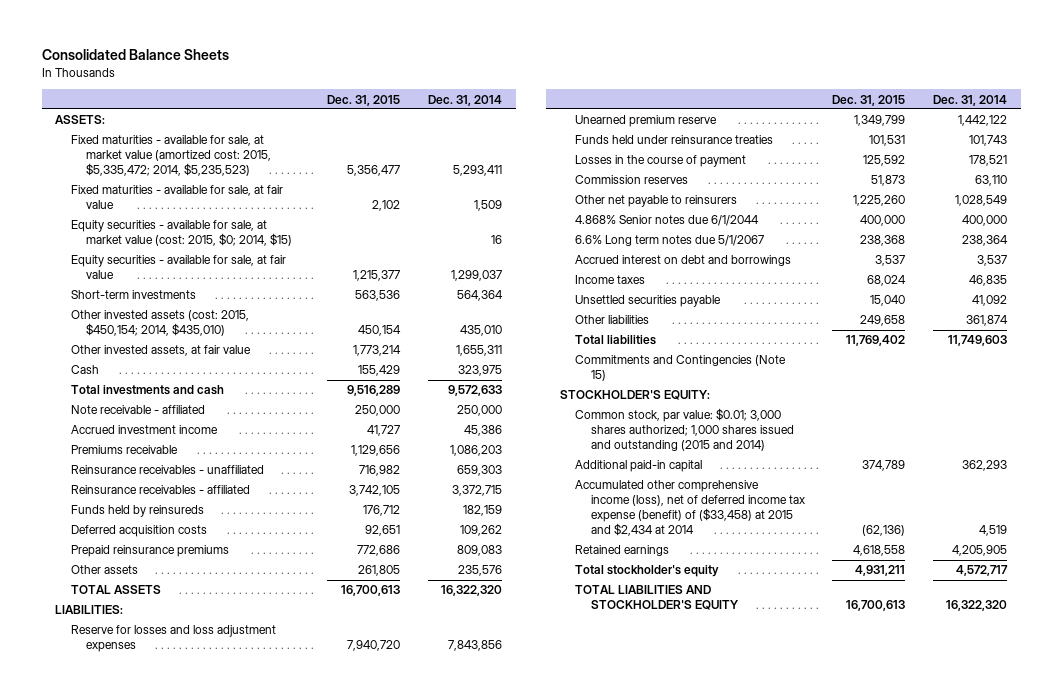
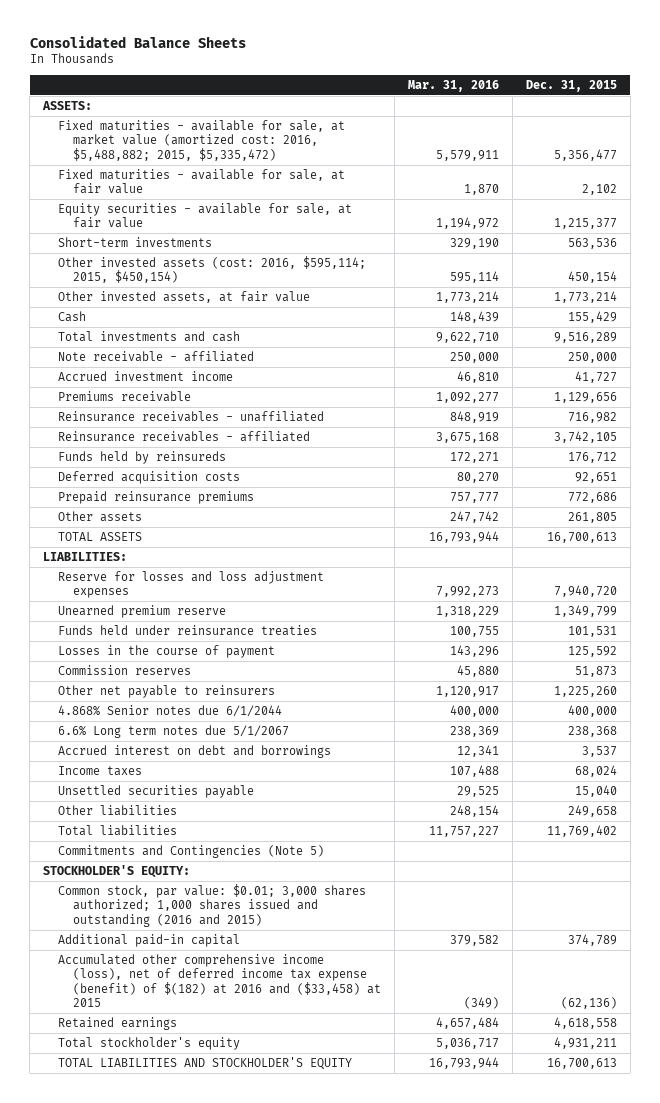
- | Dec. 31, 2015 | Dec. 31, 2014
+ | Mar. 31, 2016 | Dec. 31, 2015
- Fixed maturities - available for sale, at market value (amortized cost: 2015, $5,335,472; 2014, $5,235,523) | 5,356,477 | 5,293,411
+ Fixed maturities - available for sale, at market value (amortized cost: 2016, $5,488,882; 2015, $5,335,472) | 5,579,911 | 5,356,477
- Equity securities - available for sale, at market value (cost: 2015, $0; 2014, $15) | | 16
- Other invested assets (cost: 2015, $450,154; 2014, $435,010) | 450,154 | 435,010
+ Other invested assets (cost: 2016, $595,114; 2015, $450,154) | 595,114 | 450,154
- Commitments and Contingencies (Note 15)
+ Commitments and Contingencies (Note 5)
- Common stock, par value: $0.01; 3,000 shares authorized; 1,000 shares issued and outstanding (2015 and 2014)
+ Common stock, par value: $0.01; 3,000 shares authorized; 1,000 shares issued and outstanding (2016 and 2015)
- Accumulated other comprehensive income (loss), net of deferred income tax expense (benefit) of ($33,458) at 2015 and $2,434 at 2014 | (62,136) | 4,519
+ Accumulated other comprehensive income (loss), net of deferred income tax expense (benefit) of $(182) at 2016 and ($33,458) at 2015 | (349) | (62,136)

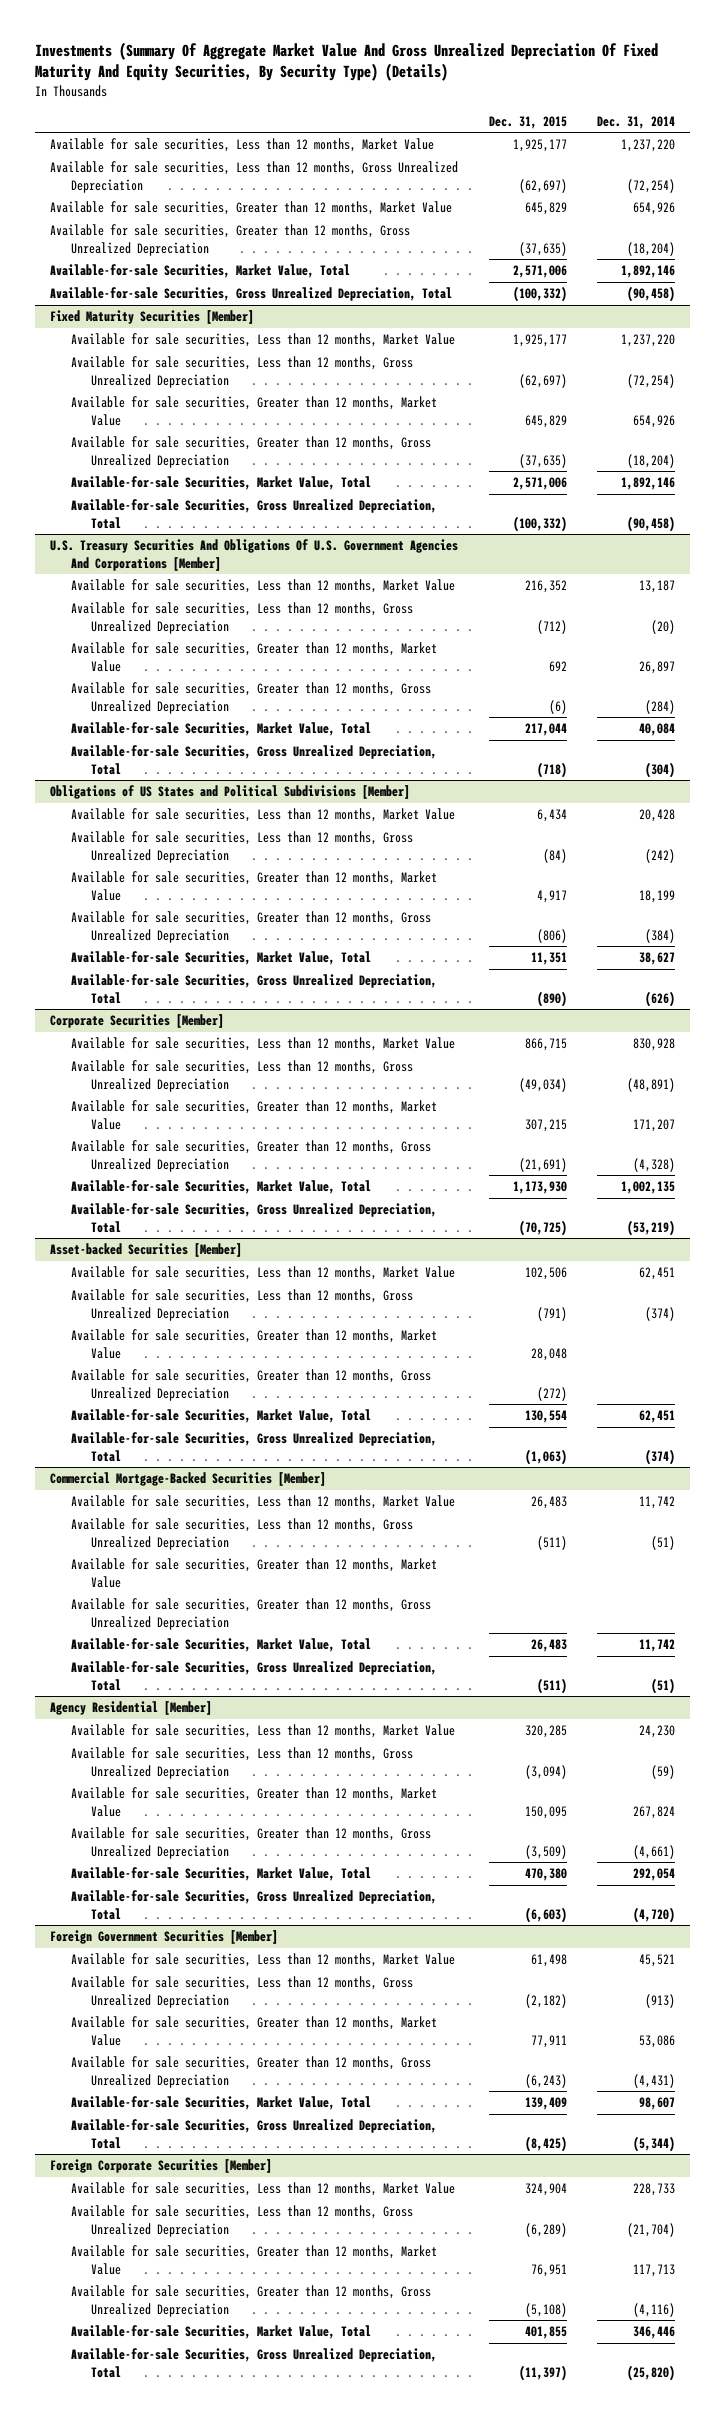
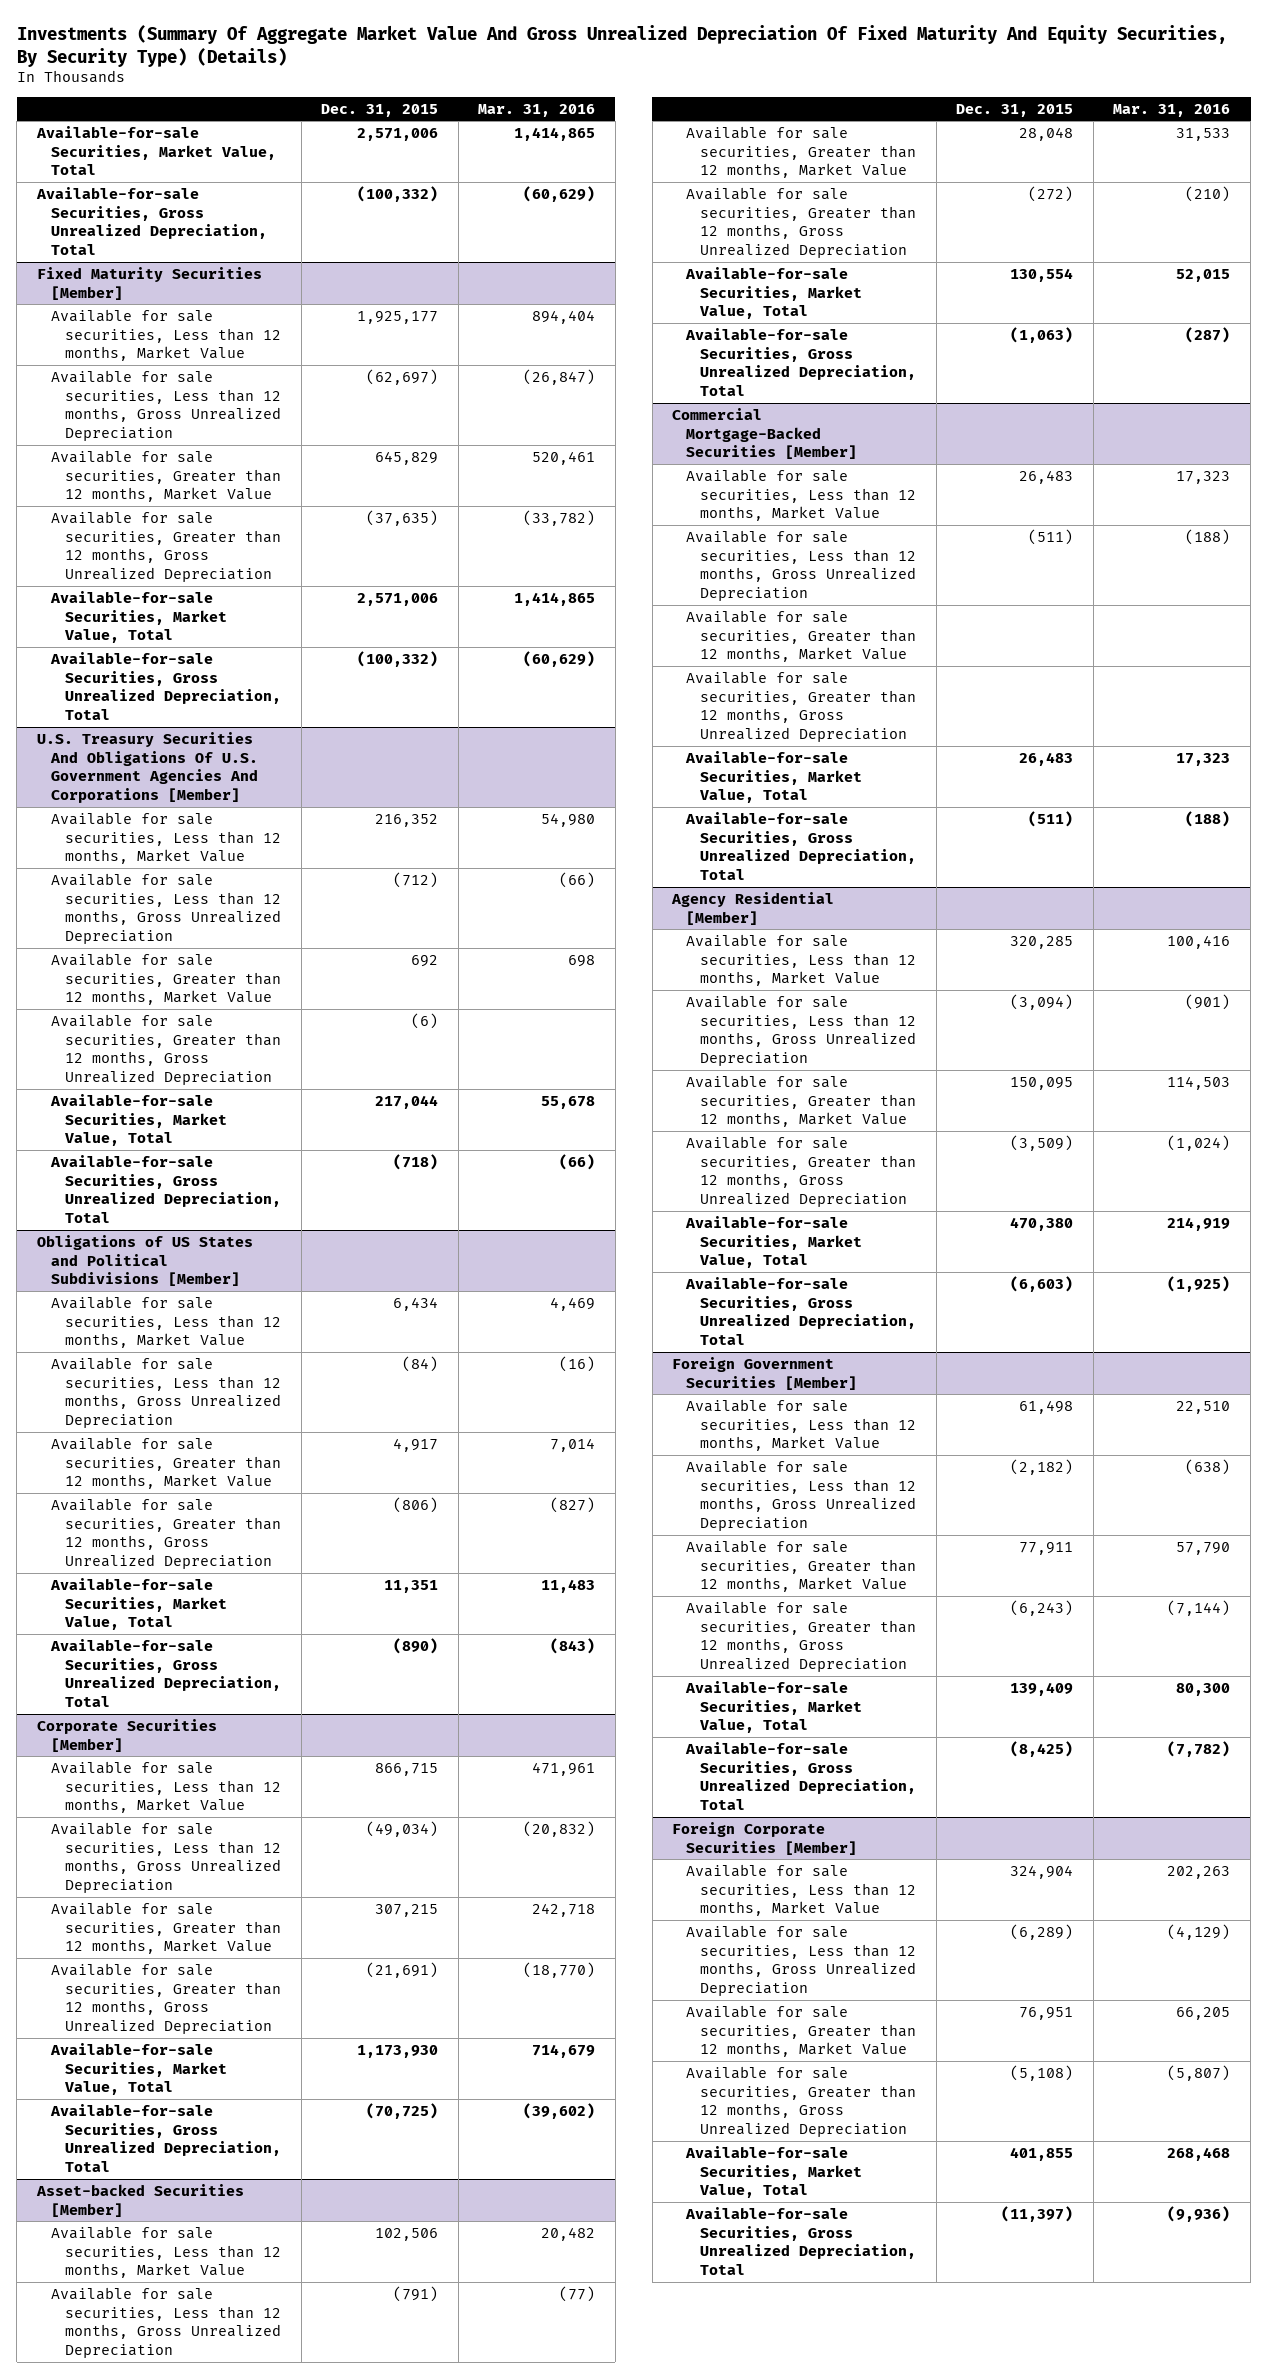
- | Dec. 31, 2015 | Dec. 31, 2014
+ | Dec. 31, 2015 | Mar. 31, 2016
- Available for sale securities, Less than 12 months, Market Value | 1,925,177 | 1,237,220
- Available for sale securities, Less than 12 months, Gross Unrealized Depreciation | (62,697) | (72,254)
- Available for sale securities, Greater than 12 months, Market Value | 645,829 | 654,926
- Available for sale securities, Greater than 12 months, Gross Unrealized Depreciation | (37,635) | (18,204)

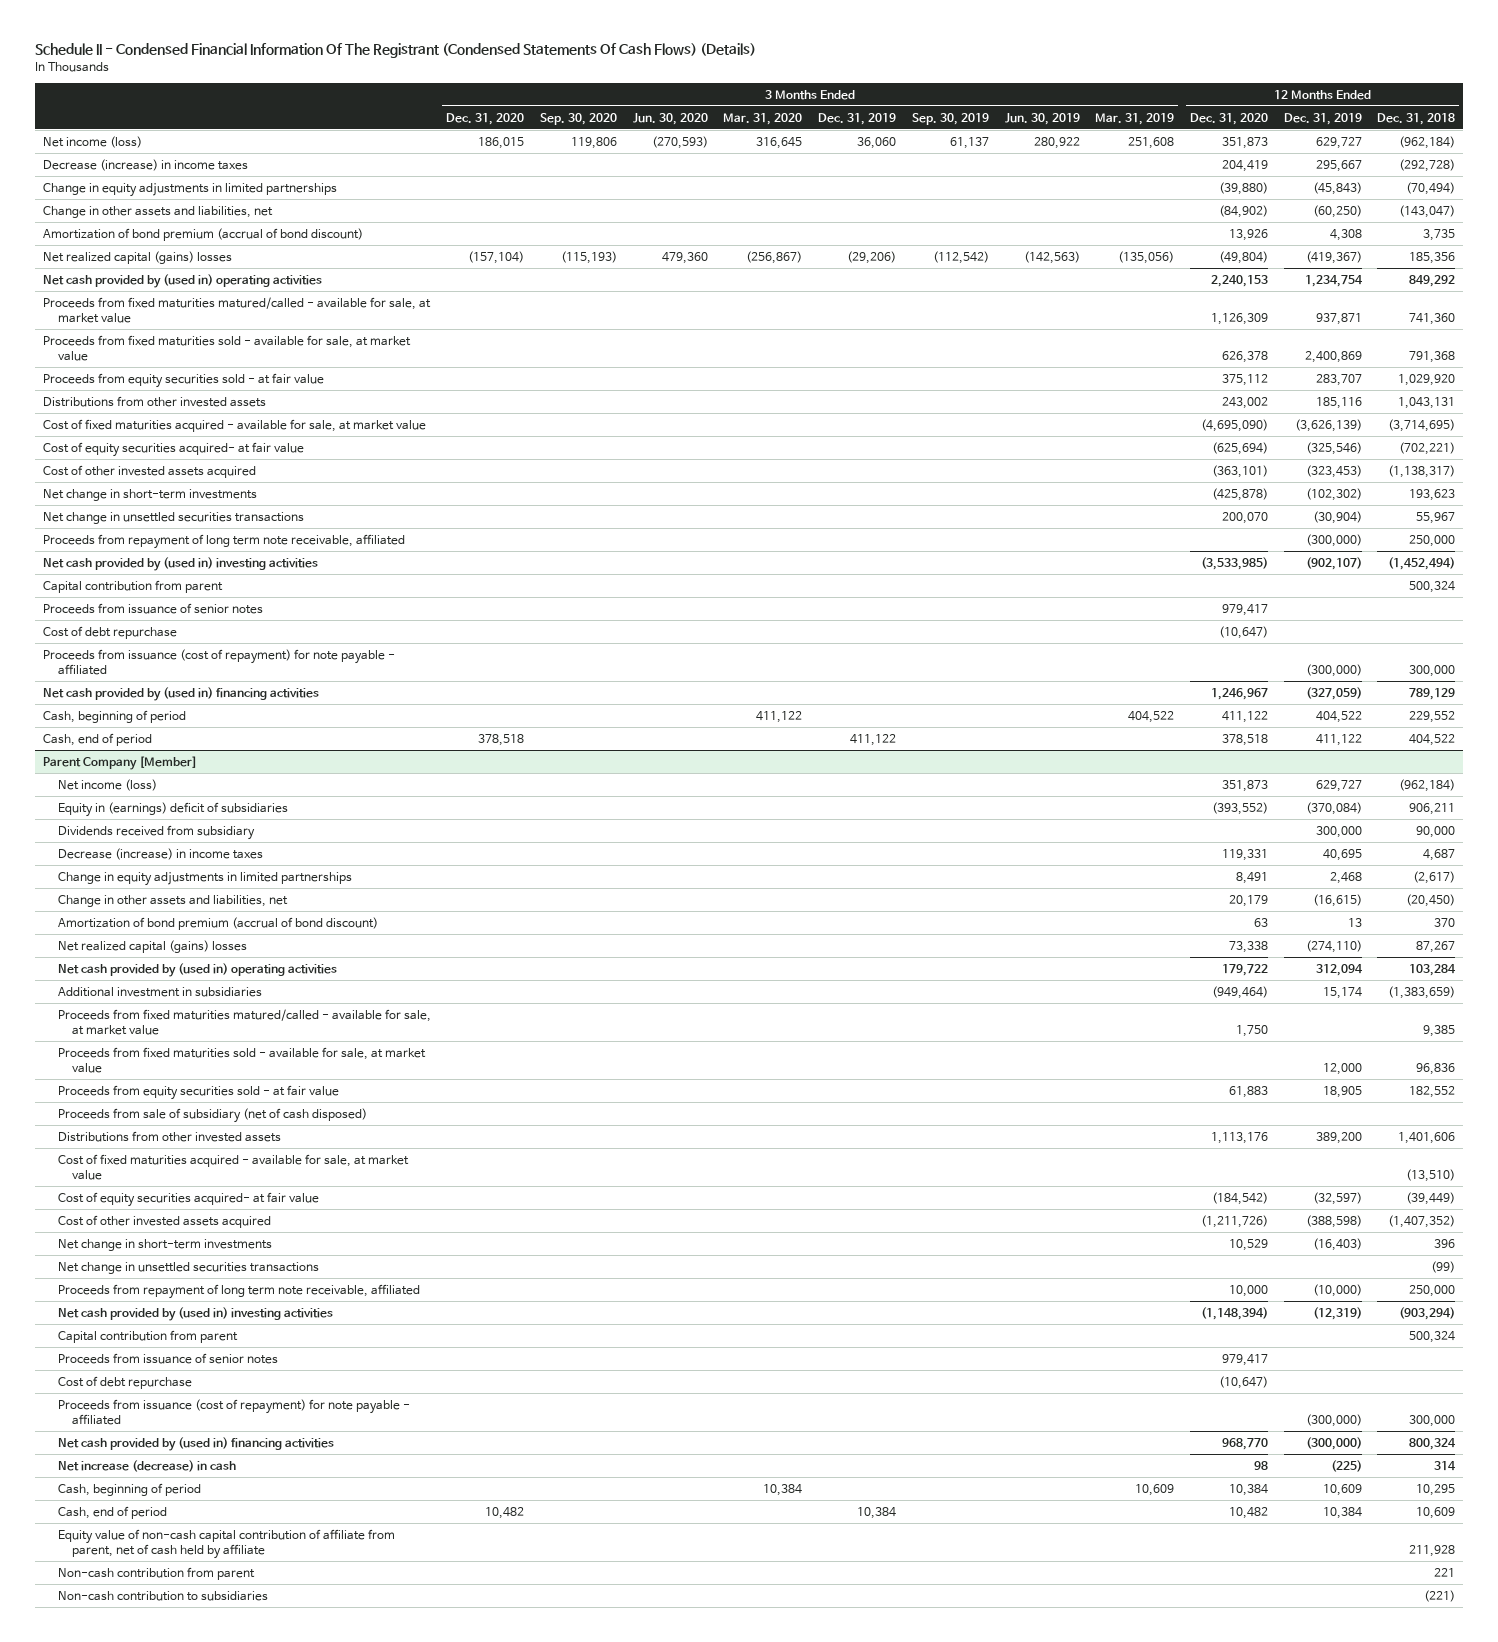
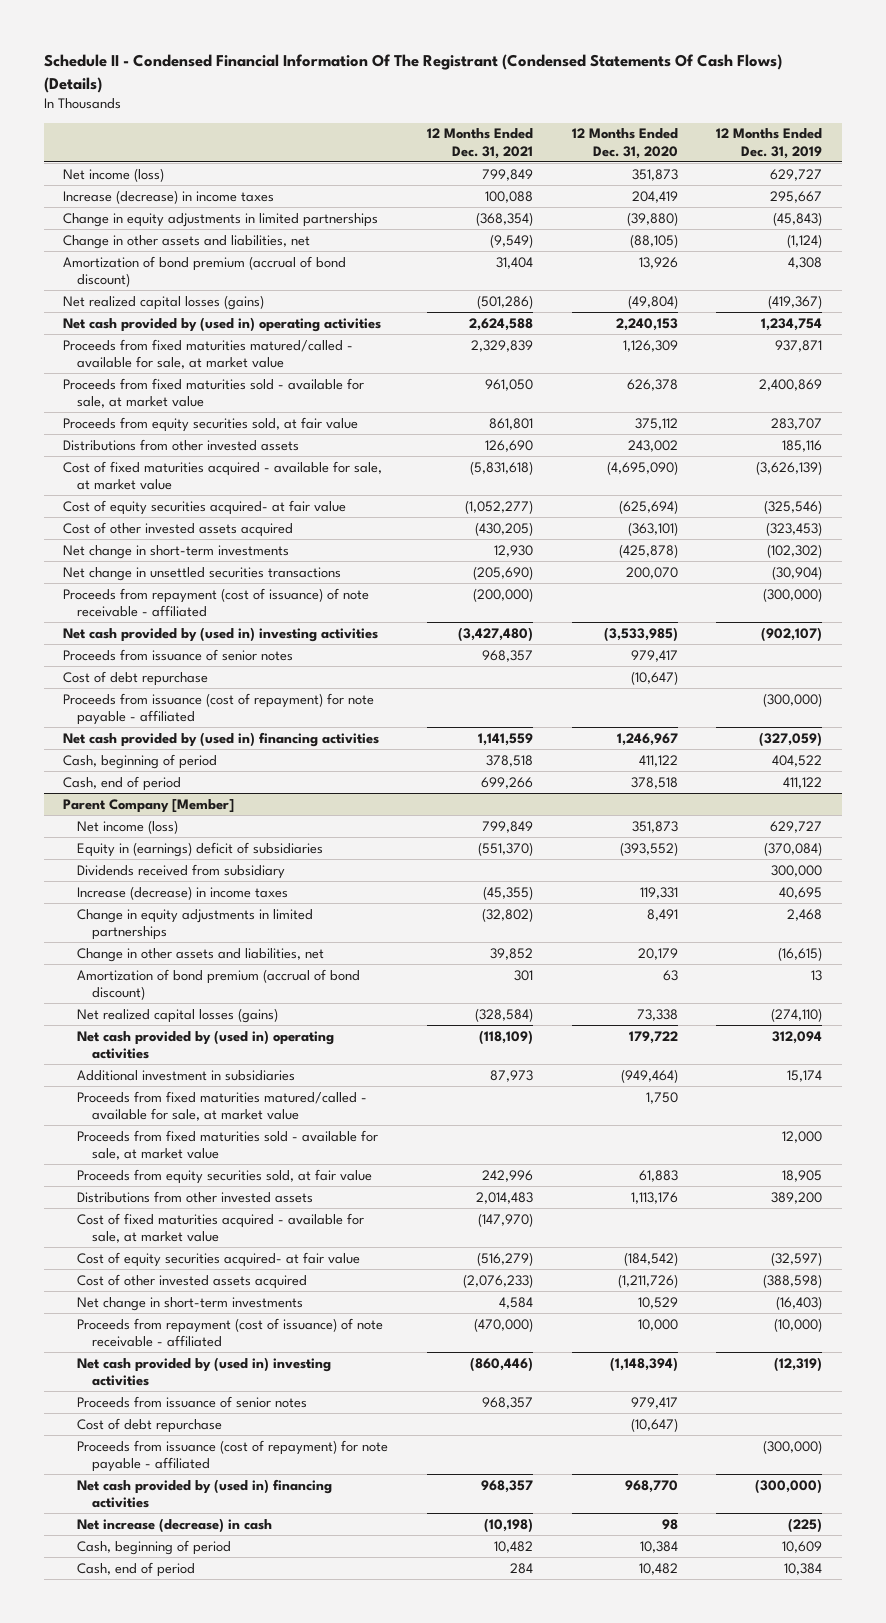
- | 3 Months Ended Dec. 31, 2020 | 3 Months Ended Sep. 30, 2020 | 3 Months Ended Jun. 30, 2020 | 3 Months Ended Mar. 31, 2020 | 3 Months Ended Dec. 31, 2019 | 3 Months Ended Sep. 30, 2019 | 3 Months Ended Jun. 30, 2019 | 3 Months Ended Mar. 31, 2019 | 12 Months Ended Dec. 31, 2020 | 12 Months Ended Dec. 31, 2019 | 12 Months Ended Dec. 31, 2018
+ | 12 Months Ended Dec. 31, 2021 | 12 Months Ended Dec. 31, 2020 | 12 Months Ended Dec. 31, 2019
- Decrease (increase) in income taxes | | | | | | | | | 204,419 | 295,667 | (292,728)
+ Increase (decrease) in income taxes | 100,088 | 204,419 | 295,667
- Change in other assets and liabilities, net | | | | | | | | | (84,902) | (60,250) | (143,047)
+ Change in other assets and liabilities, net | (9,549) | (88,105) | (1,124)
- Net realized capital (gains) losses | (157,104) | (115,193) | 479,360 | (256,867) | (29,206) | (112,542) | (142,563) | (135,056) | (49,804) | (419,367) | 185,356
+ Net realized capital losses (gains) | (501,286) | (49,804) | (419,367)
- Proceeds from equity securities sold - at fair value | | | | | | | | | 375,112 | 283,707 | 1,029,920
+ Proceeds from equity securities sold, at fair value | 861,801 | 375,112 | 283,707
- Proceeds from repayment of long term note receivable, affiliated | | | | | | | | | | (300,000) | 250,000
+ Proceeds from repayment (cost of issuance) of note receivable - affiliated | (200,000) | | (300,000)
- Capital contribution from parent | | | | | | | | | | | 500,324
@ Parent Company [Member]
- Decrease (increase) in income taxes | | | | | | | | | 119,331 | 40,695 | 4,687
+ Increase (decrease) in income taxes | (45,355) | 119,331 | 40,695
- Net realized capital (gains) losses | | | | | | | | | 73,338 | (274,110) | 87,267
+ Net realized capital losses (gains) | (328,584) | 73,338 | (274,110)
- Proceeds from equity securities sold - at fair value | | | | | | | | | 61,883 | 18,905 | 182,552
- Proceeds from sale of subsidiary (net of cash disposed)
+ Proceeds from equity securities sold, at fair value | 242,996 | 61,883 | 18,905
- Net change in unsettled securities transactions | | | | | | | | | | | (99)
- Proceeds from repayment of long term note receivable, affiliated | | | | | | | | | 10,000 | (10,000) | 250,000
+ Proceeds from repayment (cost of issuance) of note receivable - affiliated | (470,000) | 10,000 | (10,000)
- Capital contribution from parent | | | | | | | | | | | 500,324
- Equity value of non-cash capital contribution of affiliate from parent, net of cash held by affiliate | | | | | | | | | | | 211,928
- Non-cash contribution from parent | | | | | | | | | | | 221
- Non-cash contribution to subsidiaries | | | | | | | | | | | (221)

